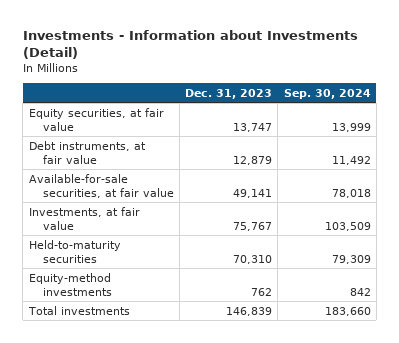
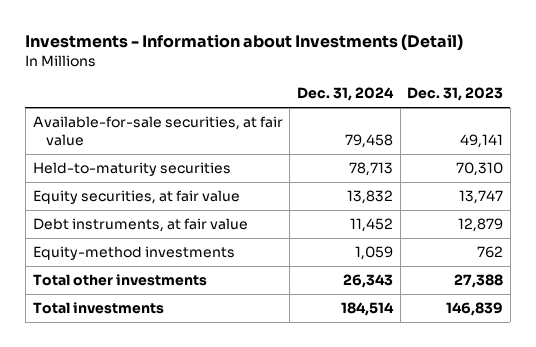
- | Dec. 31, 2023 | Sep. 30, 2024
+ | Dec. 31, 2024 | Dec. 31, 2023
- Investments, at fair value | 75,767 | 103,509
moved down: Equity securities, at fair value | 13,832 | 13,747
moved down: Debt instruments, at fair value | 11,452 | 12,879
+ Total other investments | 26,343 | 27,388

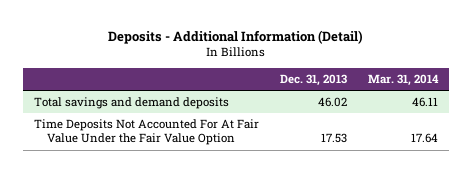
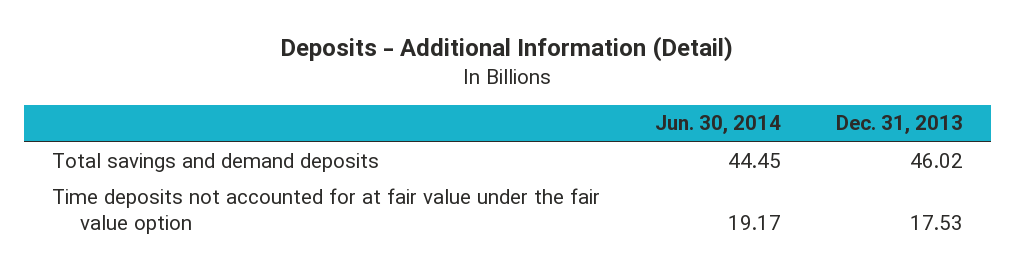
- | Dec. 31, 2013 | Mar. 31, 2014
+ | Jun. 30, 2014 | Dec. 31, 2013
- Time Deposits Not Accounted For At Fair Value Under the Fair Value Option | 17.53 | 17.64
+ Time deposits not accounted for at fair value under the fair value option | 19.17 | 17.53

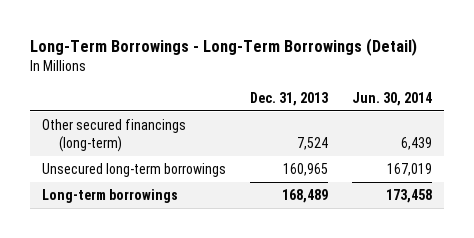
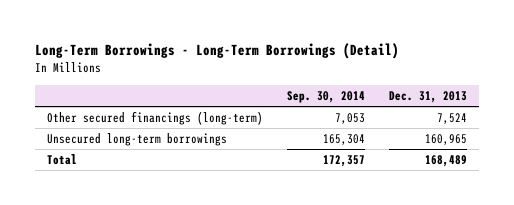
- | Dec. 31, 2013 | Jun. 30, 2014
+ | Sep. 30, 2014 | Dec. 31, 2013
- Long-term borrowings | 168,489 | 173,458
+ Total | 172,357 | 168,489

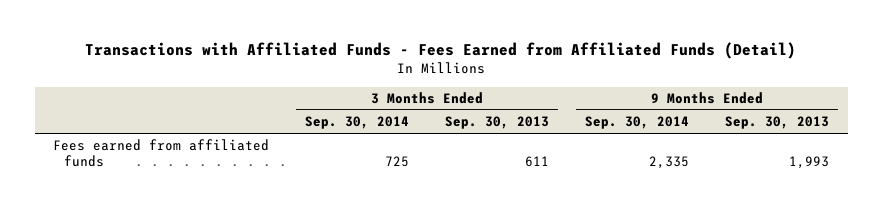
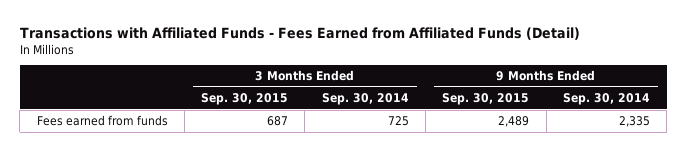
- | 3 Months Ended Sep. 30, 2014 | 3 Months Ended Sep. 30, 2013 | 9 Months Ended Sep. 30, 2014 | 9 Months Ended Sep. 30, 2013
+ | 3 Months Ended Sep. 30, 2015 | 3 Months Ended Sep. 30, 2014 | 9 Months Ended Sep. 30, 2015 | 9 Months Ended Sep. 30, 2014
- Fees earned from affiliated funds | 725 | 611 | 2,335 | 1,993
+ Fees earned from funds | 687 | 725 | 2,489 | 2,335

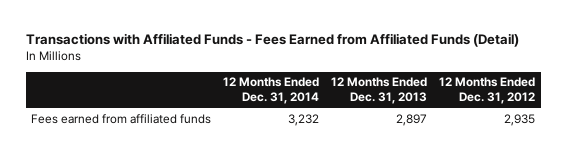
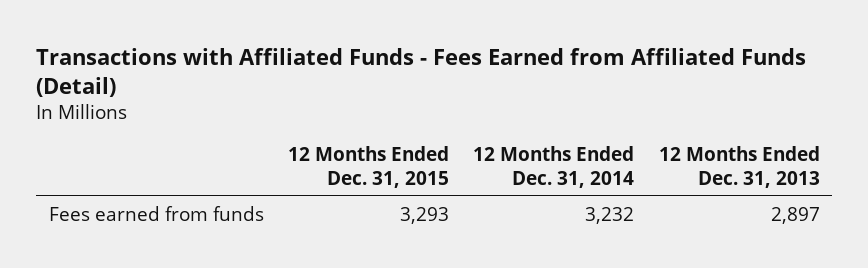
- | 12 Months Ended Dec. 31, 2014 | 12 Months Ended Dec. 31, 2013 | 12 Months Ended Dec. 31, 2012
+ | 12 Months Ended Dec. 31, 2015 | 12 Months Ended Dec. 31, 2014 | 12 Months Ended Dec. 31, 2013
- Fees earned from affiliated funds | 3,232 | 2,897 | 2,935
+ Fees earned from funds | 3,293 | 3,232 | 2,897

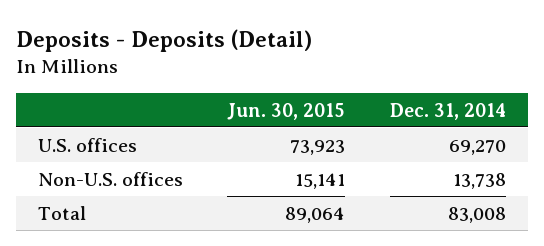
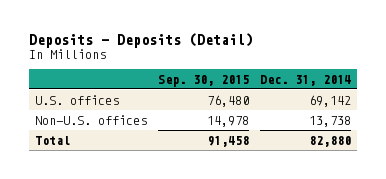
- | Jun. 30, 2015 | Dec. 31, 2014
+ | Sep. 30, 2015 | Dec. 31, 2014
- U.S. offices | 73,923 | 69,270
+ U.S. offices | 76,480 | 69,142
- Total | 89,064 | 83,008
+ Total | 91,458 | 82,880

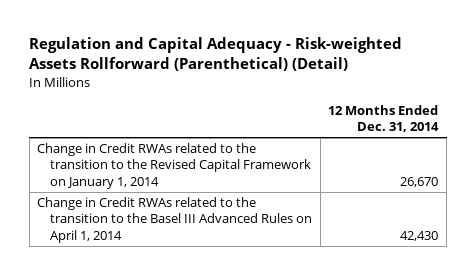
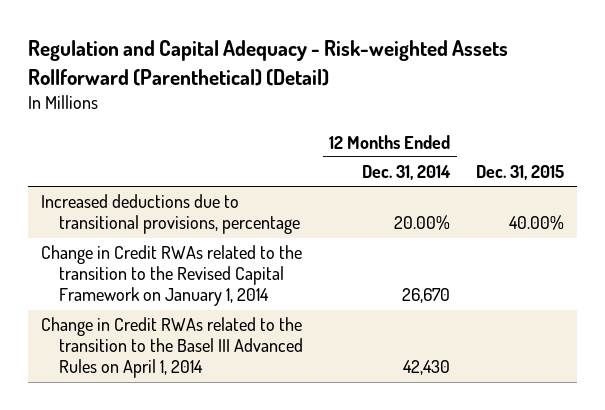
- | 12 Months Ended Dec. 31, 2014
+ | 12 Months Ended Dec. 31, 2014 | Dec. 31, 2015
+ Increased deductions due to transitional provisions, percentage | 20.00% | 40.00%

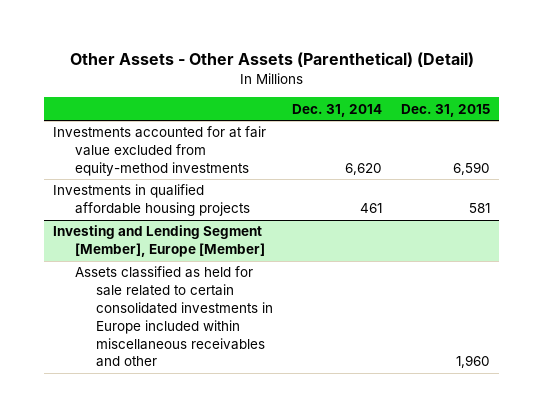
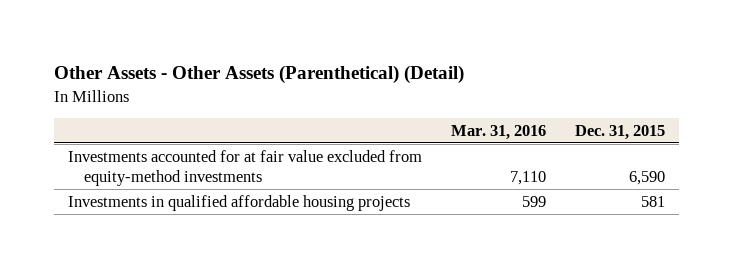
- | Dec. 31, 2014 | Dec. 31, 2015
+ | Mar. 31, 2016 | Dec. 31, 2015
- Investing and Lending Segment [Member], Europe [Member]
- Assets classified as held for sale related to certain consolidated investments in Europe included within miscellaneous receivables and other | | 1,960

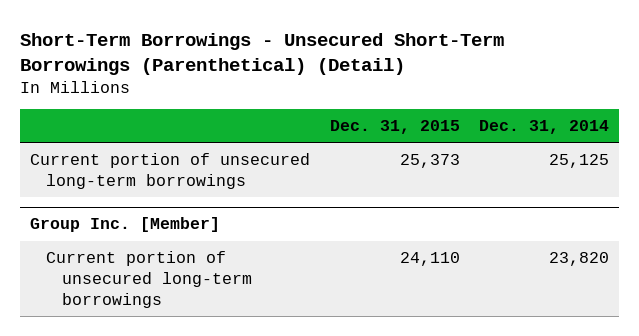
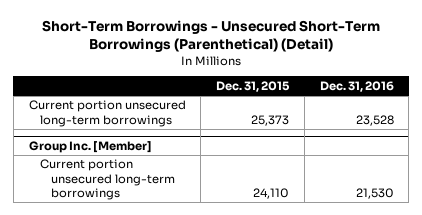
- | Dec. 31, 2015 | Dec. 31, 2014
+ | Dec. 31, 2015 | Dec. 31, 2016
- Current portion of unsecured long-term borrowings | 25,373 | 25,125
+ Current portion unsecured long-term borrowings | 25,373 | 23,528
@ Group Inc. [Member]
- Current portion of unsecured long-term borrowings | 24,110 | 23,820
+ Current portion unsecured long-term borrowings | 24,110 | 21,530

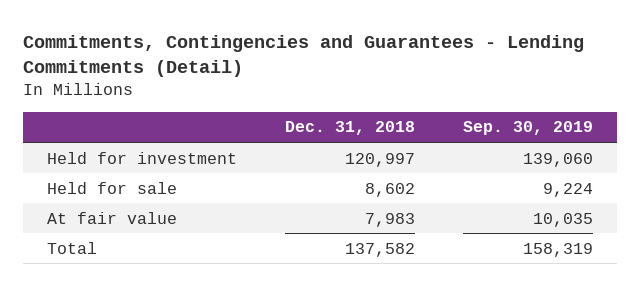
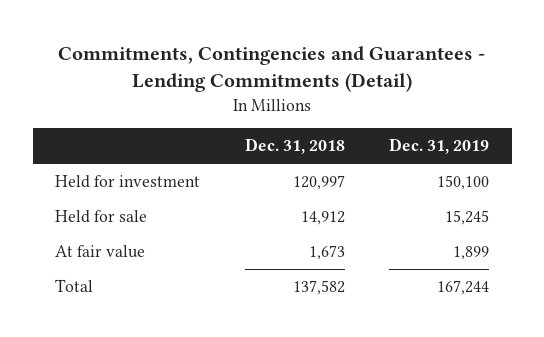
- | Dec. 31, 2018 | Sep. 30, 2019
+ | Dec. 31, 2018 | Dec. 31, 2019
- Held for sale | 8,602 | 9,224
- At fair value | 7,983 | 10,035
+ Held for sale | 14,912 | 15,245
+ At fair value | 1,673 | 1,899

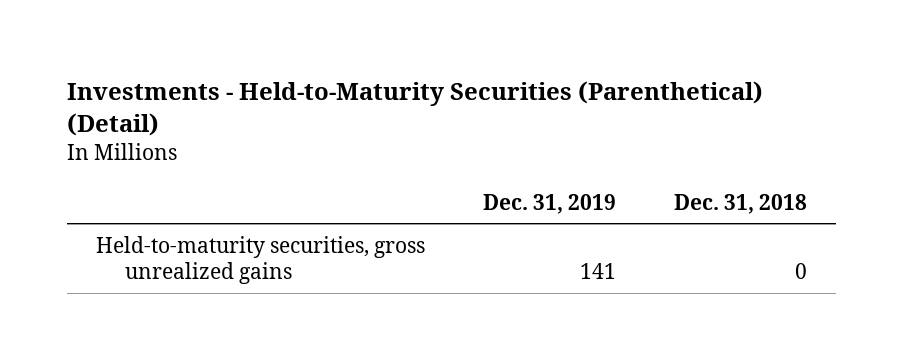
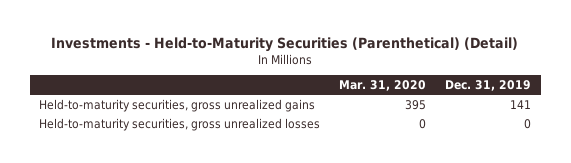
- | Dec. 31, 2019 | Dec. 31, 2018
+ | Mar. 31, 2020 | Dec. 31, 2019
+ Held-to-maturity securities, gross unrealized losses | 0 | 0

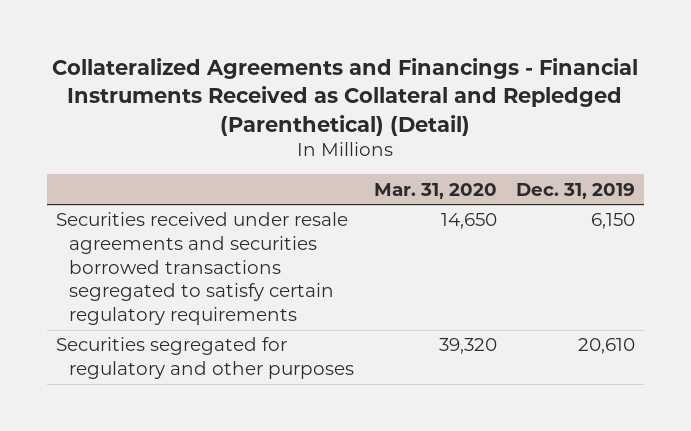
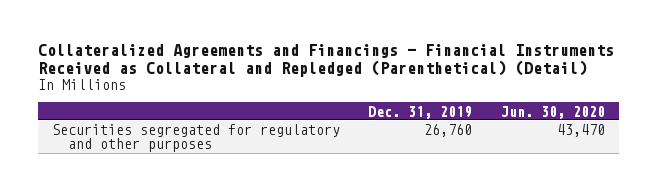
- | Mar. 31, 2020 | Dec. 31, 2019
+ | Dec. 31, 2019 | Jun. 30, 2020
- Securities received under resale agreements and securities borrowed transactions segregated to satisfy certain regulatory requirements | 14,650 | 6,150
- Securities segregated for regulatory and other purposes | 39,320 | 20,610
+ Securities segregated for regulatory and other purposes | 26,760 | 43,470

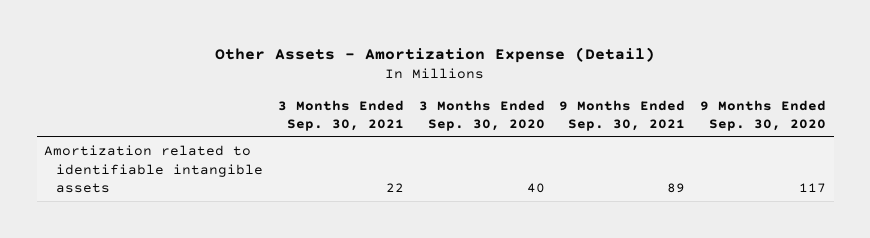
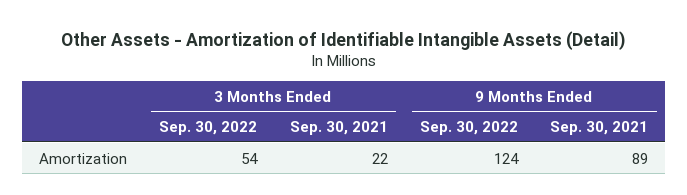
- Other Assets - Amortization Expense (Detail)
+ Other Assets - Amortization of Identifiable Intangible Assets (Detail)
- | 3 Months Ended Sep. 30, 2021 | 3 Months Ended Sep. 30, 2020 | 9 Months Ended Sep. 30, 2021 | 9 Months Ended Sep. 30, 2020
+ | 3 Months Ended Sep. 30, 2022 | 3 Months Ended Sep. 30, 2021 | 9 Months Ended Sep. 30, 2022 | 9 Months Ended Sep. 30, 2021
- Amortization related to identifiable intangible assets | 22 | 40 | 89 | 117
+ Amortization | 54 | 22 | 124 | 89

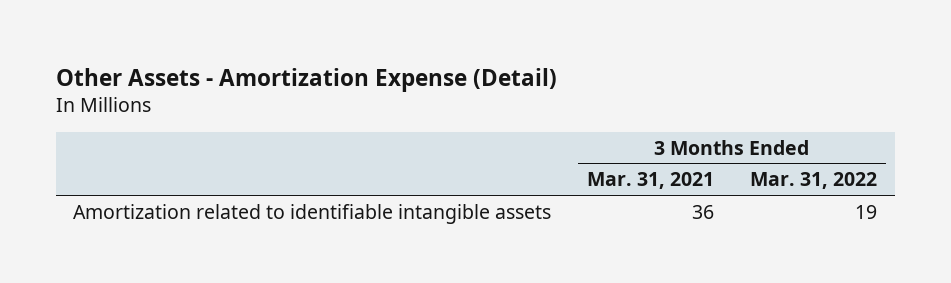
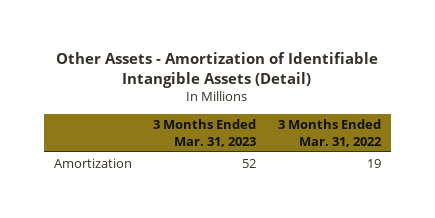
- Other Assets - Amortization Expense (Detail)
+ Other Assets - Amortization of Identifiable Intangible Assets (Detail)
- | 3 Months Ended Mar. 31, 2021 | 3 Months Ended Mar. 31, 2022
+ | 3 Months Ended Mar. 31, 2023 | 3 Months Ended Mar. 31, 2022
- Amortization related to identifiable intangible assets | 36 | 19
+ Amortization | 52 | 19

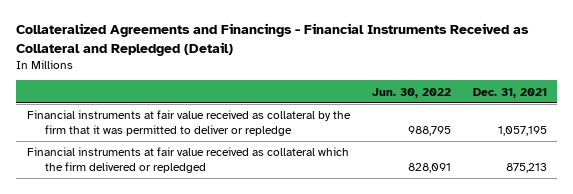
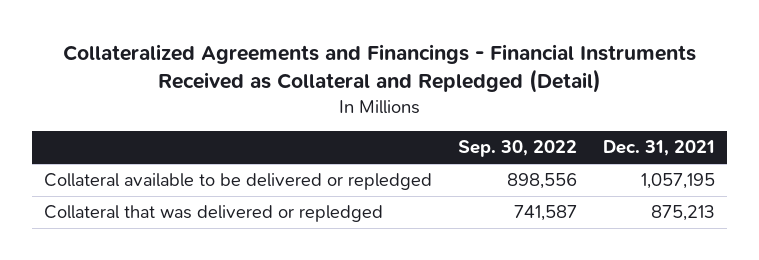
- | Jun. 30, 2022 | Dec. 31, 2021
+ | Sep. 30, 2022 | Dec. 31, 2021
- Financial instruments at fair value received as collateral by the firm that it was permitted to deliver or repledge | 988,795 | 1,057,195
- Financial instruments at fair value received as collateral which the firm delivered or repledged | 828,091 | 875,213
+ Collateral available to be delivered or repledged | 898,556 | 1,057,195
+ Collateral that was delivered or repledged | 741,587 | 875,213

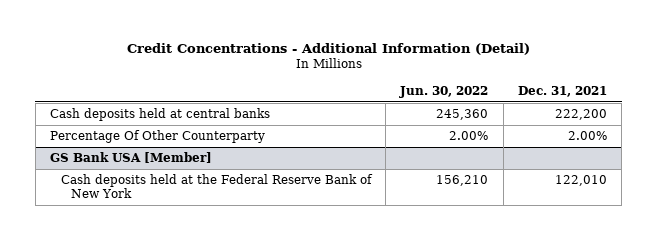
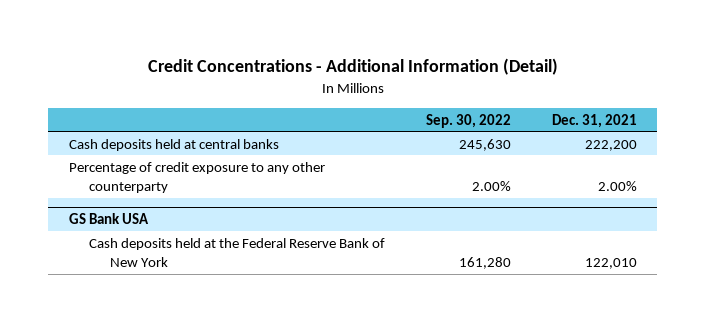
- | Jun. 30, 2022 | Dec. 31, 2021
+ | Sep. 30, 2022 | Dec. 31, 2021
- Percentage Of Other Counterparty | 2.00% | 2.00%
- GS Bank USA [Member]
+ Percentage of credit exposure to any other counterparty | 2.00% | 2.00%
+ GS Bank USA

